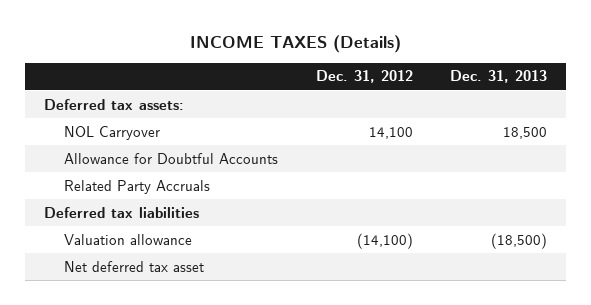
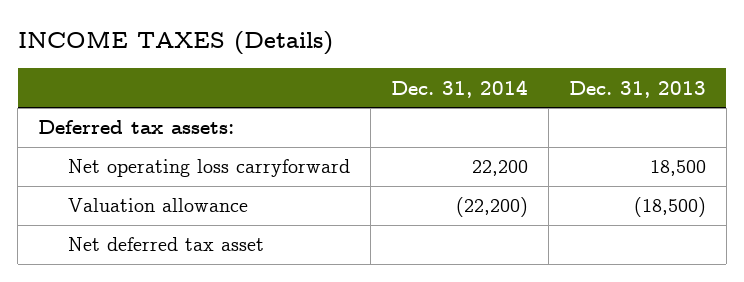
- | Dec. 31, 2012 | Dec. 31, 2013
+ | Dec. 31, 2014 | Dec. 31, 2013
- NOL Carryover | 14,100 | 18,500
- Allowance for Doubtful Accounts
- Related Party Accruals
- Deferred tax liabilities
+ Net operating loss carryforward | 22,200 | 18,500

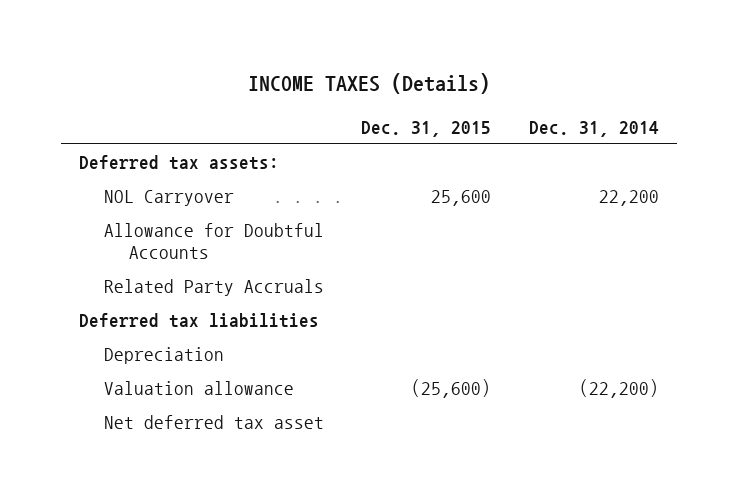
- | Dec. 31, 2014 | Dec. 31, 2013
+ | Dec. 31, 2015 | Dec. 31, 2014
- Net operating loss carryforward | 22,200 | 18,500
+ NOL Carryover | 25,600 | 22,200
+ Allowance for Doubtful Accounts
+ Related Party Accruals
+ Deferred tax liabilities
+ Depreciation

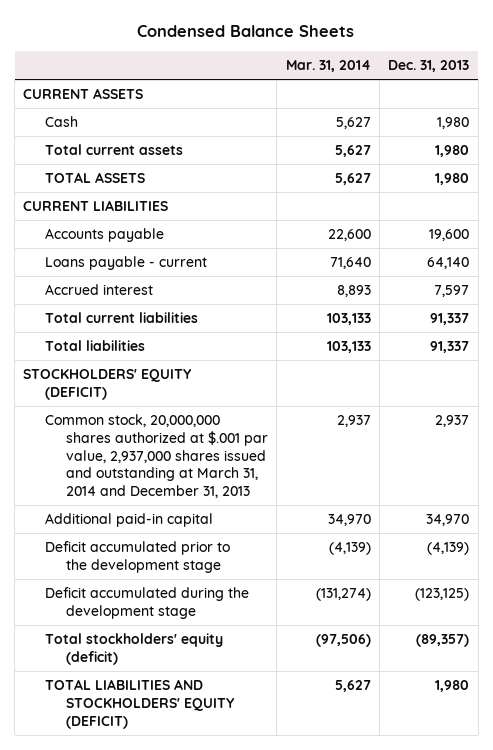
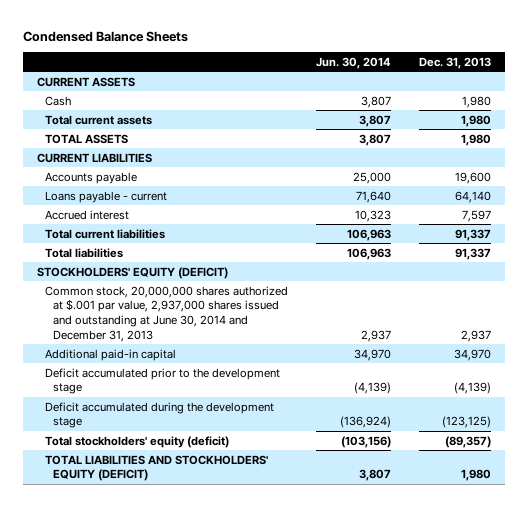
- | Mar. 31, 2014 | Dec. 31, 2013
+ | Jun. 30, 2014 | Dec. 31, 2013
- Common stock, 20,000,000 shares authorized at $.001 par value, 2,937,000 shares issued and outstanding at March 31, 2014 and December 31, 2013 | 2,937 | 2,937
+ Common stock, 20,000,000 shares authorized at $.001 par value, 2,937,000 shares issued and outstanding at June 30, 2014 and December 31, 2013 | 2,937 | 2,937

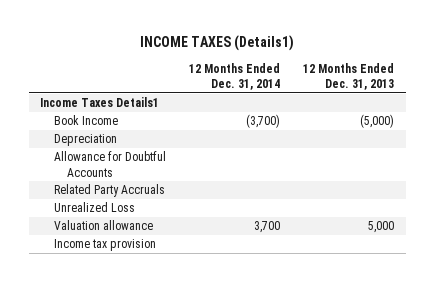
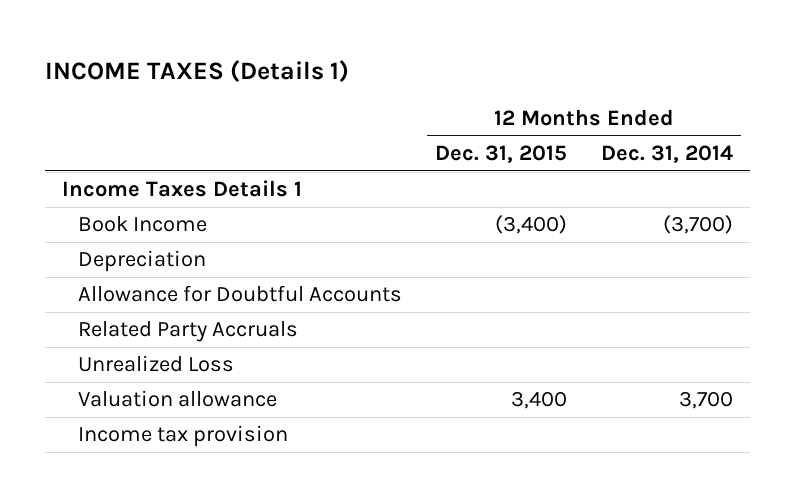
- INCOME TAXES (Details1)
+ INCOME TAXES (Details 1)
- | 12 Months Ended Dec. 31, 2014 | 12 Months Ended Dec. 31, 2013
+ | 12 Months Ended Dec. 31, 2015 | 12 Months Ended Dec. 31, 2014
- Income Taxes Details1
+ Income Taxes Details 1

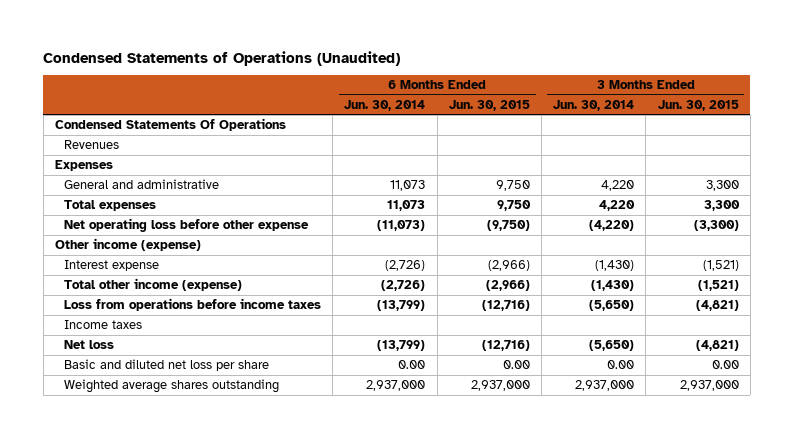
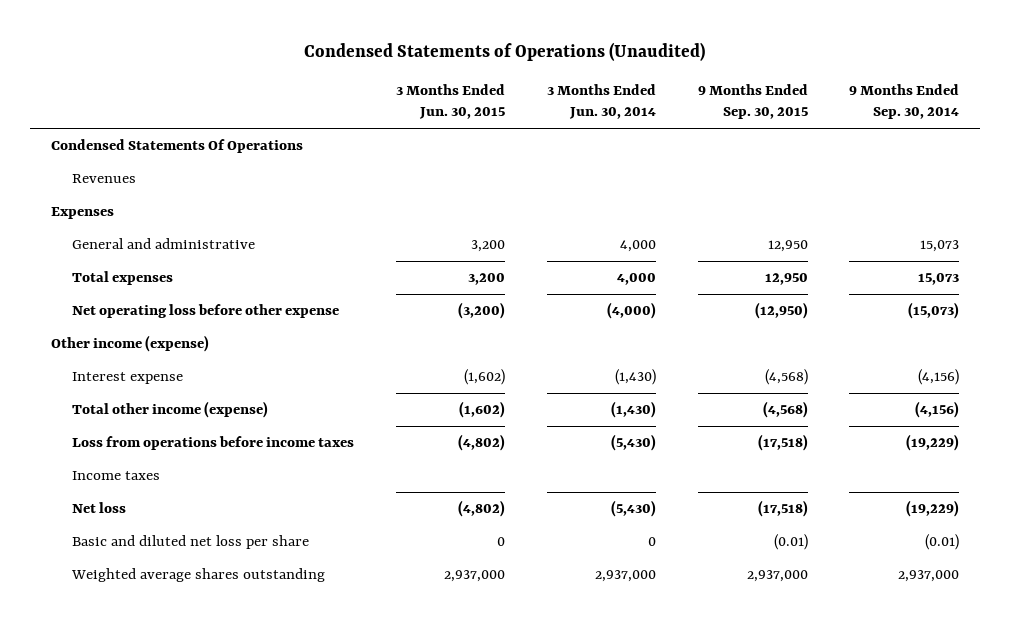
- | 6 Months Ended Jun. 30, 2014 | 6 Months Ended Jun. 30, 2015 | 3 Months Ended Jun. 30, 2014 | 3 Months Ended Jun. 30, 2015
+ | 3 Months Ended Jun. 30, 2015 | 3 Months Ended Jun. 30, 2014 | 9 Months Ended Sep. 30, 2015 | 9 Months Ended Sep. 30, 2014
- General and administrative | 11,073 | 9,750 | 4,220 | 3,300
- Total expenses | 11,073 | 9,750 | 4,220 | 3,300
- Net operating loss before other expense | (11,073) | (9,750) | (4,220) | (3,300)
+ General and administrative | 3,200 | 4,000 | 12,950 | 15,073
+ Total expenses | 3,200 | 4,000 | 12,950 | 15,073
+ Net operating loss before other expense | (3,200) | (4,000) | (12,950) | (15,073)
- Interest expense | (2,726) | (2,966) | (1,430) | (1,521)
- Total other income (expense) | (2,726) | (2,966) | (1,430) | (1,521)
- Loss from operations before income taxes | (13,799) | (12,716) | (5,650) | (4,821)
+ Interest expense | (1,602) | (1,430) | (4,568) | (4,156)
+ Total other income (expense) | (1,602) | (1,430) | (4,568) | (4,156)
+ Loss from operations before income taxes | (4,802) | (5,430) | (17,518) | (19,229)
- Net loss | (13,799) | (12,716) | (5,650) | (4,821)
- Basic and diluted net loss per share | 0.00 | 0.00 | 0.00 | 0.00
+ Net loss | (4,802) | (5,430) | (17,518) | (19,229)
+ Basic and diluted net loss per share | 0 | 0 | (0.01) | (0.01)

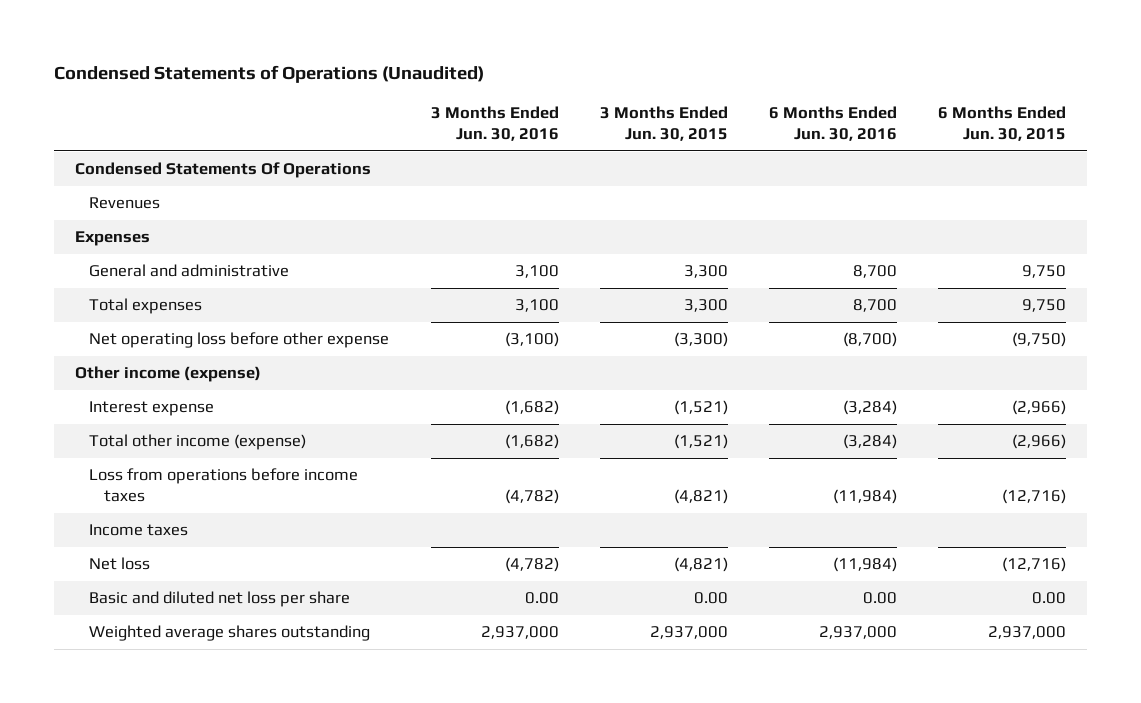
- | 3 Months Ended Jun. 30, 2015 | 3 Months Ended Jun. 30, 2014 | 9 Months Ended Sep. 30, 2015 | 9 Months Ended Sep. 30, 2014
+ | 3 Months Ended Jun. 30, 2016 | 3 Months Ended Jun. 30, 2015 | 6 Months Ended Jun. 30, 2016 | 6 Months Ended Jun. 30, 2015
- General and administrative | 3,200 | 4,000 | 12,950 | 15,073
- Total expenses | 3,200 | 4,000 | 12,950 | 15,073
- Net operating loss before other expense | (3,200) | (4,000) | (12,950) | (15,073)
+ General and administrative | 3,100 | 3,300 | 8,700 | 9,750
+ Total expenses | 3,100 | 3,300 | 8,700 | 9,750
+ Net operating loss before other expense | (3,100) | (3,300) | (8,700) | (9,750)
- Interest expense | (1,602) | (1,430) | (4,568) | (4,156)
- Total other income (expense) | (1,602) | (1,430) | (4,568) | (4,156)
- Loss from operations before income taxes | (4,802) | (5,430) | (17,518) | (19,229)
+ Interest expense | (1,682) | (1,521) | (3,284) | (2,966)
+ Total other income (expense) | (1,682) | (1,521) | (3,284) | (2,966)
+ Loss from operations before income taxes | (4,782) | (4,821) | (11,984) | (12,716)
- Net loss | (4,802) | (5,430) | (17,518) | (19,229)
- Basic and diluted net loss per share | 0 | 0 | (0.01) | (0.01)
+ Net loss | (4,782) | (4,821) | (11,984) | (12,716)
+ Basic and diluted net loss per share | 0.00 | 0.00 | 0.00 | 0.00

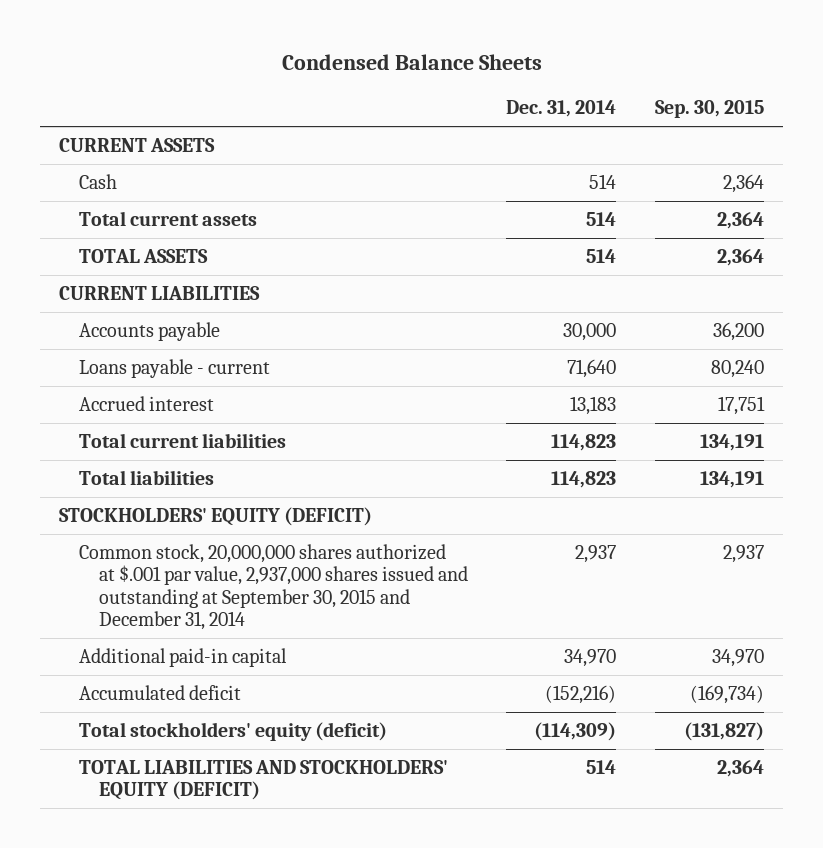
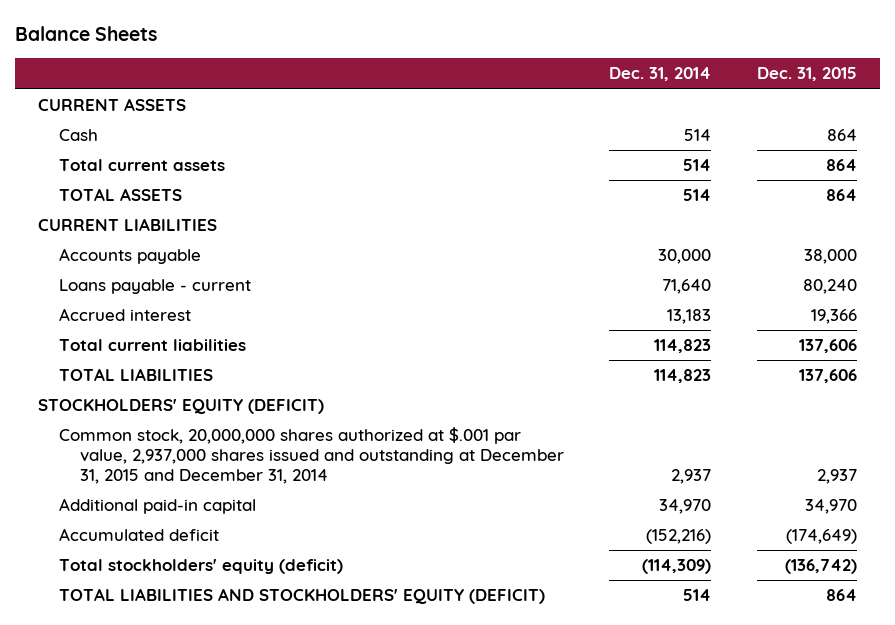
- Condensed Balance Sheets
+ Balance Sheets
- | Dec. 31, 2014 | Sep. 30, 2015
+ | Dec. 31, 2014 | Dec. 31, 2015
- Total liabilities | 114,823 | 134,191
+ TOTAL LIABILITIES | 114,823 | 137,606
- Common stock, 20,000,000 shares authorized at $.001 par value, 2,937,000 shares issued and outstanding at September 30, 2015 and December 31, 2014 | 2,937 | 2,937
+ Common stock, 20,000,000 shares authorized at $.001 par value, 2,937,000 shares issued and outstanding at December 31, 2015 and December 31, 2014 | 2,937 | 2,937

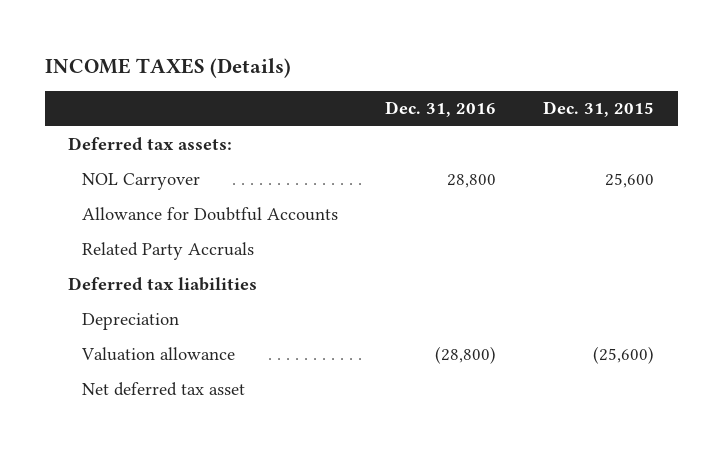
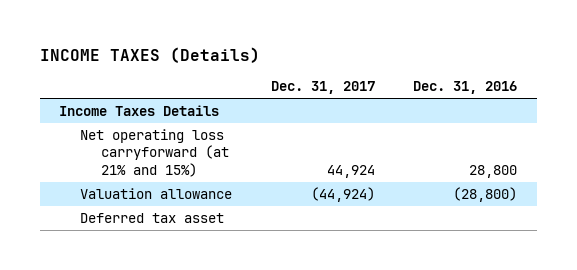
- | Dec. 31, 2016 | Dec. 31, 2015
+ | Dec. 31, 2017 | Dec. 31, 2016
- Deferred tax assets:
- NOL Carryover | 28,800 | 25,600
- Allowance for Doubtful Accounts
- Related Party Accruals
- Deferred tax liabilities
- Depreciation
+ Income Taxes Details
+ Net operating loss carryforward (at 21% and 15%) | 44,924 | 28,800
- Net deferred tax asset
+ Deferred tax asset

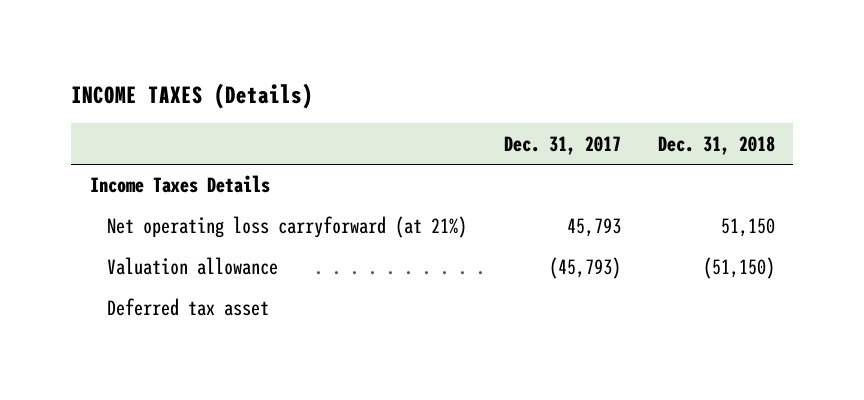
- | Dec. 31, 2017 | Dec. 31, 2016
+ | Dec. 31, 2017 | Dec. 31, 2018
- Net operating loss carryforward (at 21% and 15%) | 44,924 | 28,800
- Valuation allowance | (44,924) | (28,800)
+ Net operating loss carryforward (at 21%) | 45,793 | 51,150
+ Valuation allowance | (45,793) | (51,150)

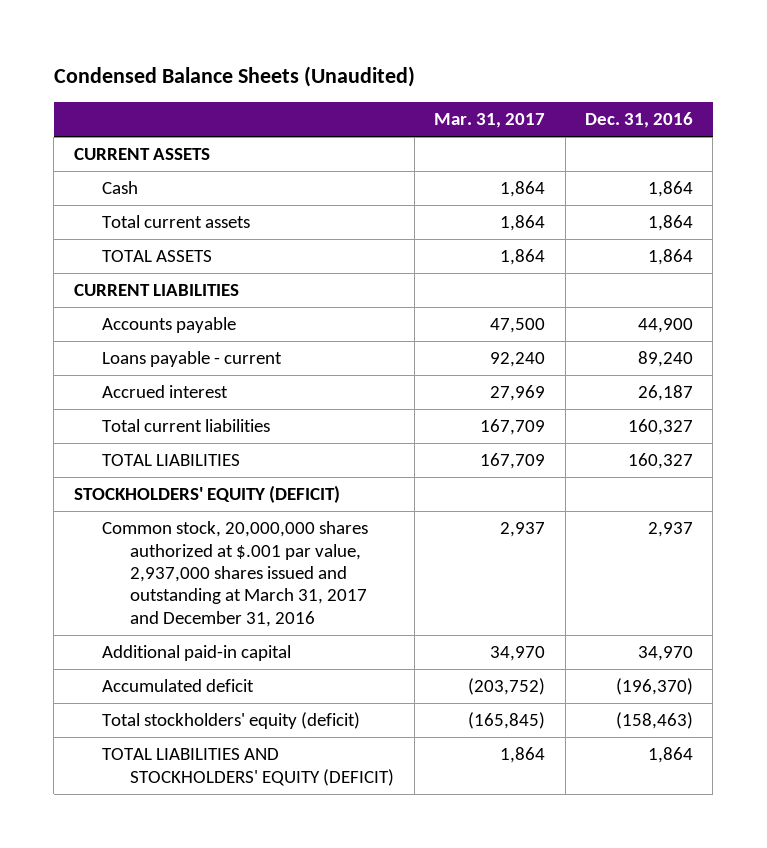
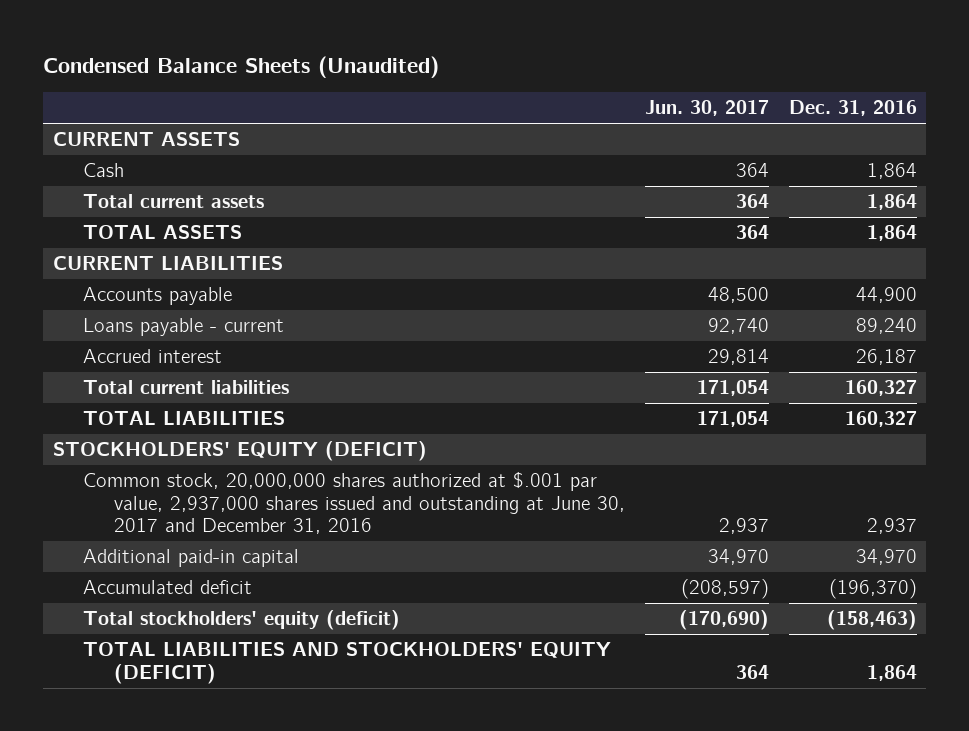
- | Mar. 31, 2017 | Dec. 31, 2016
+ | Jun. 30, 2017 | Dec. 31, 2016
- Common stock, 20,000,000 shares authorized at $.001 par value, 2,937,000 shares issued and outstanding at March 31, 2017 and December 31, 2016 | 2,937 | 2,937
+ Common stock, 20,000,000 shares authorized at $.001 par value, 2,937,000 shares issued and outstanding at June 30, 2017 and December 31, 2016 | 2,937 | 2,937

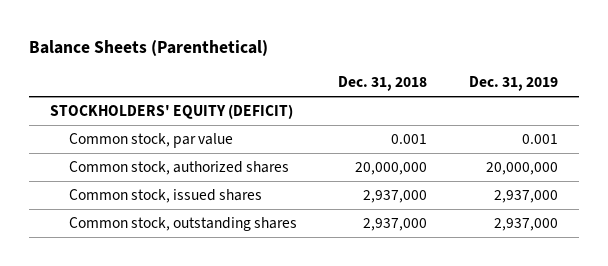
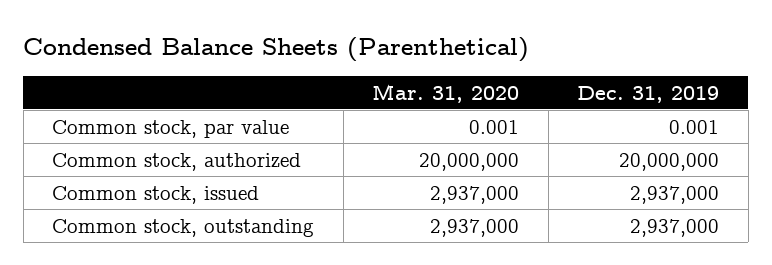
- Balance Sheets (Parenthetical)
+ Condensed Balance Sheets (Parenthetical)
- | Dec. 31, 2018 | Dec. 31, 2019
+ | Mar. 31, 2020 | Dec. 31, 2019
- STOCKHOLDERS' EQUITY (DEFICIT)
- Common stock, authorized shares | 20,000,000 | 20,000,000
- Common stock, issued shares | 2,937,000 | 2,937,000
- Common stock, outstanding shares | 2,937,000 | 2,937,000
+ Common stock, authorized | 20,000,000 | 20,000,000
+ Common stock, issued | 2,937,000 | 2,937,000
+ Common stock, outstanding | 2,937,000 | 2,937,000

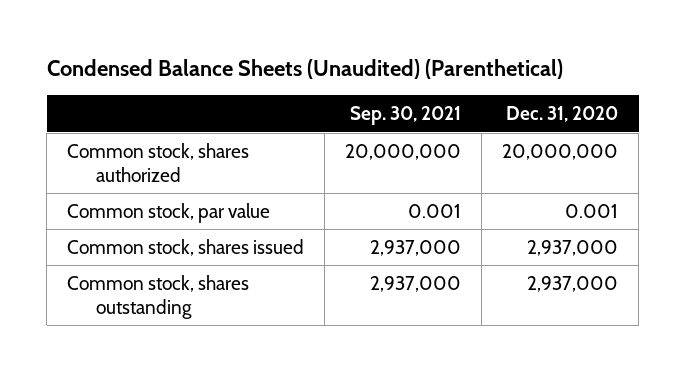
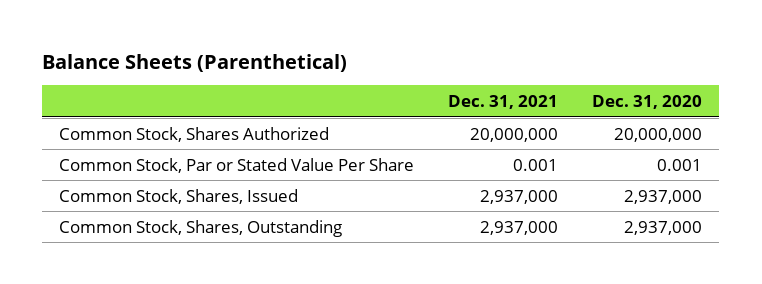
- Condensed Balance Sheets (Unaudited) (Parenthetical)
+ Balance Sheets (Parenthetical)
- | Sep. 30, 2021 | Dec. 31, 2020
+ | Dec. 31, 2021 | Dec. 31, 2020
- Common stock, shares authorized | 20,000,000 | 20,000,000
- Common stock, par value | 0.001 | 0.001
- Common stock, shares issued | 2,937,000 | 2,937,000
- Common stock, shares outstanding | 2,937,000 | 2,937,000
+ Common Stock, Shares Authorized | 20,000,000 | 20,000,000
+ Common Stock, Par or Stated Value Per Share | 0.001 | 0.001
+ Common Stock, Shares, Issued | 2,937,000 | 2,937,000
+ Common Stock, Shares, Outstanding | 2,937,000 | 2,937,000

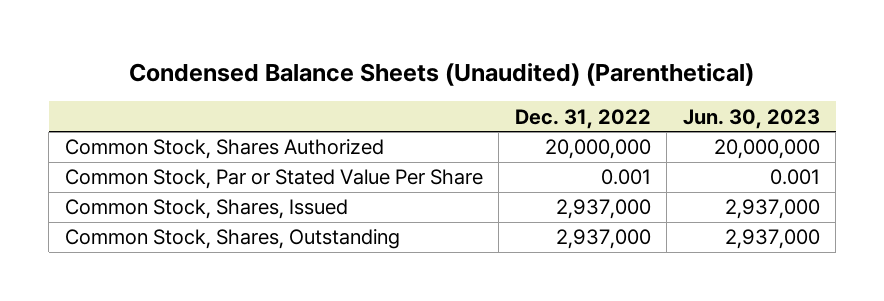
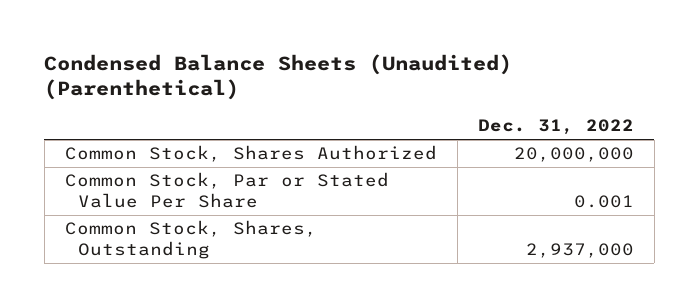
- | Dec. 31, 2022 | Jun. 30, 2023
+ | Dec. 31, 2022
- Common Stock, Shares, Issued | 2,937,000 | 2,937,000

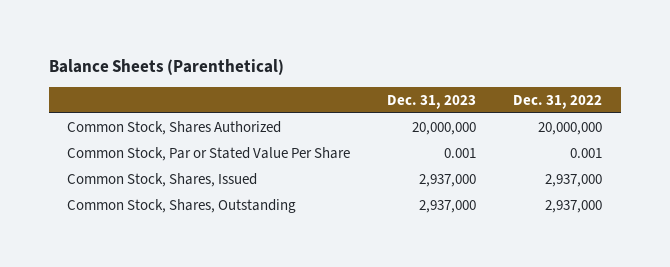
- Condensed Balance Sheets (Unaudited) (Parenthetical)
+ Balance Sheets (Parenthetical)
- | Dec. 31, 2022
+ | Dec. 31, 2023 | Dec. 31, 2022
+ Common Stock, Shares, Issued | 2,937,000 | 2,937,000

